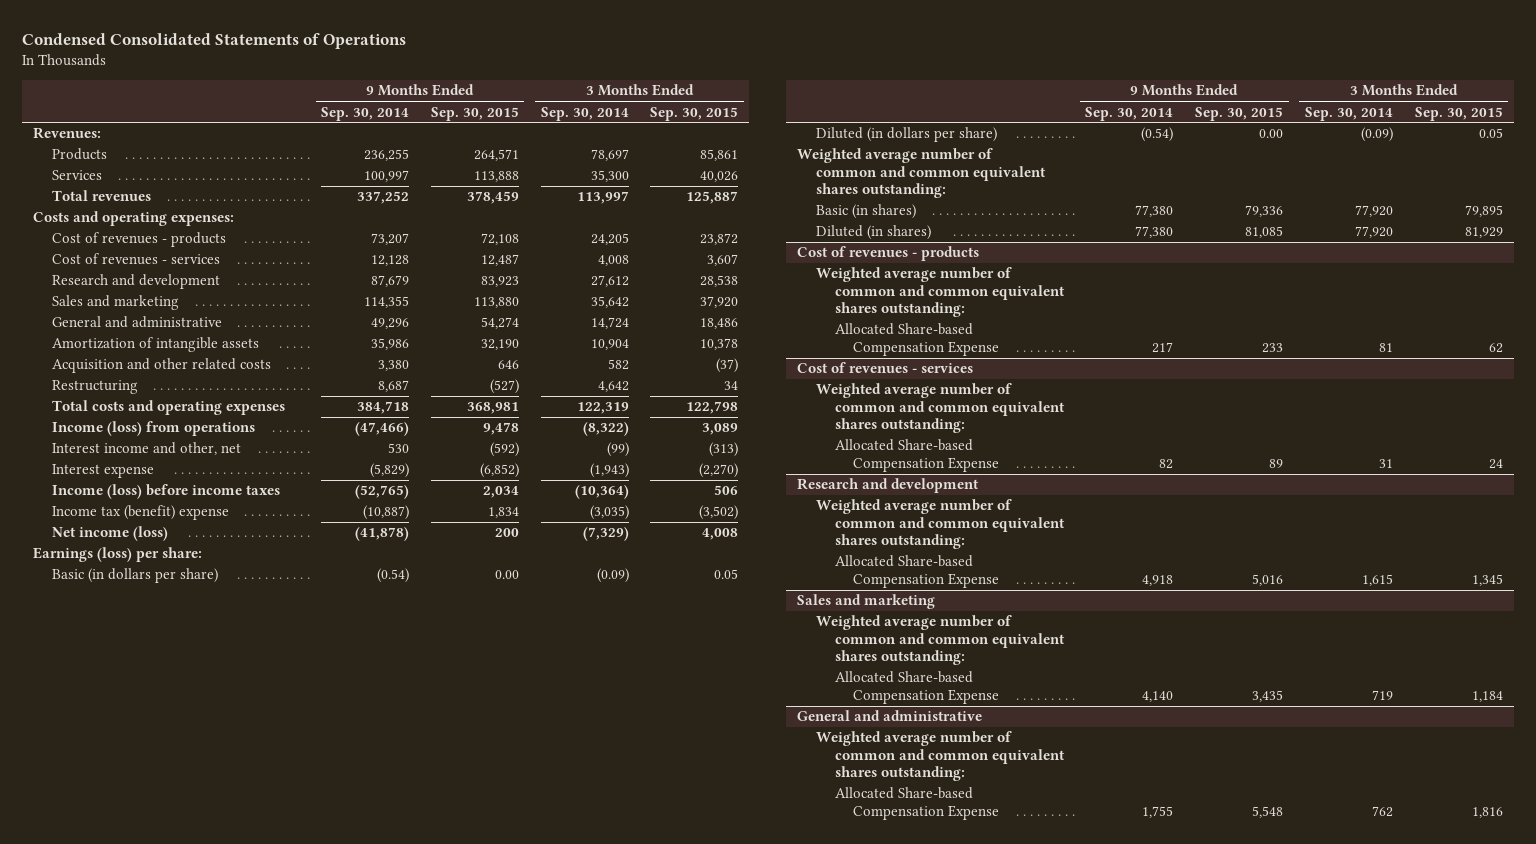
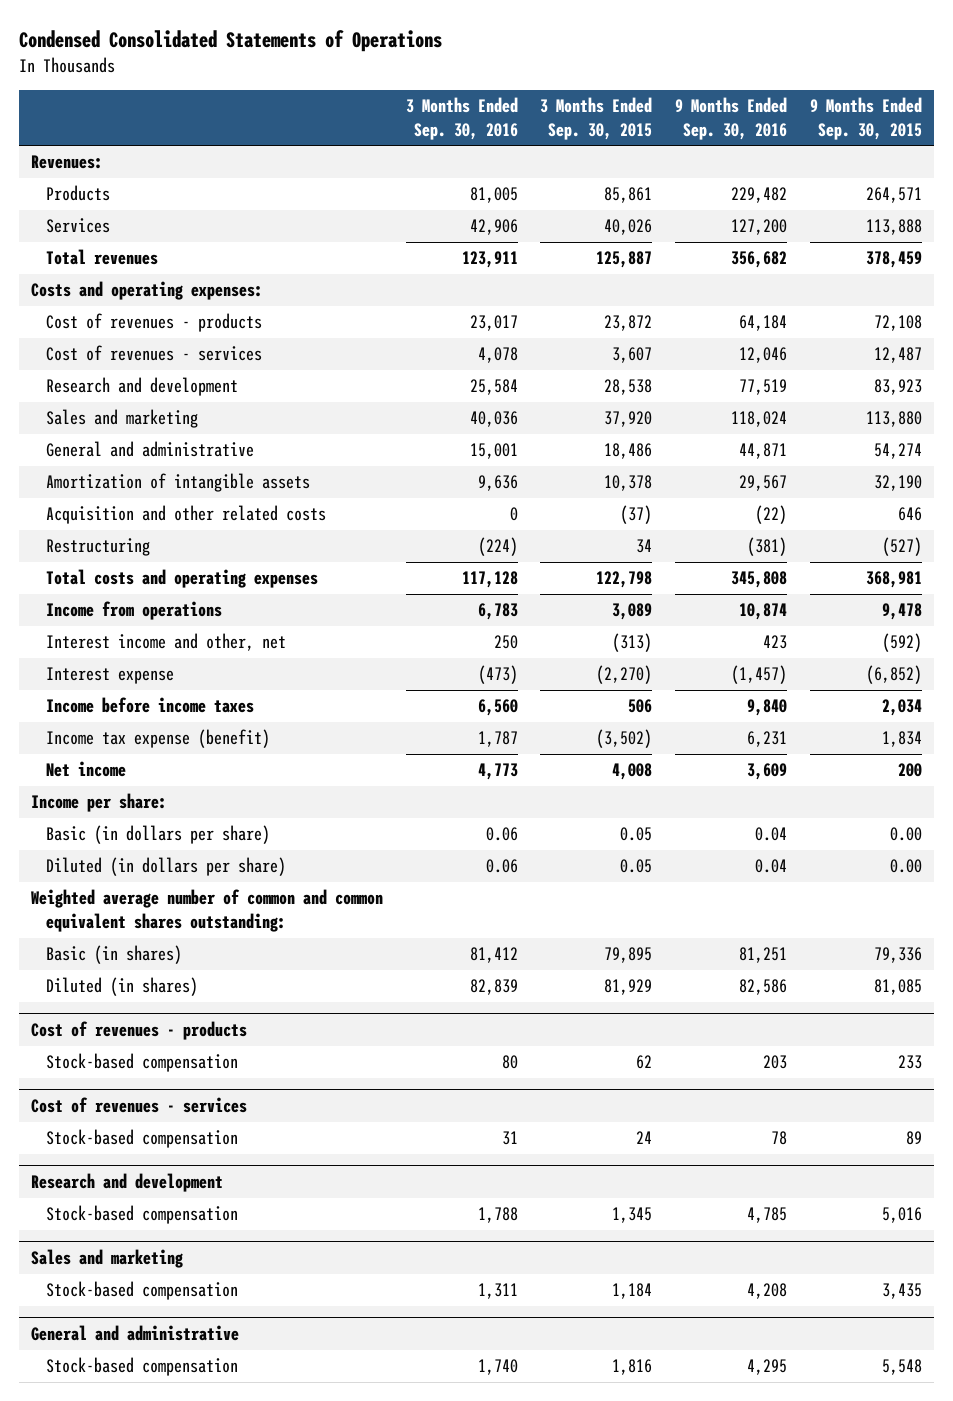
- | 9 Months Ended Sep. 30, 2014 | 9 Months Ended Sep. 30, 2015 | 3 Months Ended Sep. 30, 2014 | 3 Months Ended Sep. 30, 2015
+ | 3 Months Ended Sep. 30, 2016 | 3 Months Ended Sep. 30, 2015 | 9 Months Ended Sep. 30, 2016 | 9 Months Ended Sep. 30, 2015
- Income (loss) from operations | (47,466) | 9,478 | (8,322) | 3,089
+ Income from operations | 6,783 | 3,089 | 10,874 | 9,478
- Income (loss) before income taxes | (52,765) | 2,034 | (10,364) | 506
- Income tax (benefit) expense | (10,887) | 1,834 | (3,035) | (3,502)
- Net income (loss) | (41,878) | 200 | (7,329) | 4,008
- Earnings (loss) per share:
+ Income before income taxes | 6,560 | 506 | 9,840 | 2,034
+ Income tax expense (benefit) | 1,787 | (3,502) | 6,231 | 1,834
+ Net income | 4,773 | 4,008 | 3,609 | 200
+ Income per share:
@ Cost of revenues - products
- Weighted average number of common and common equivalent shares outstanding:
- Allocated Share-based Compensation Expense | 217 | 233 | 81 | 62
+ Stock-based compensation | 80 | 62 | 203 | 233
@ Cost of revenues - services
- Weighted average number of common and common equivalent shares outstanding:
- Allocated Share-based Compensation Expense | 82 | 89 | 31 | 24
+ Stock-based compensation | 31 | 24 | 78 | 89
@ Research and development
- Weighted average number of common and common equivalent shares outstanding:
- Allocated Share-based Compensation Expense | 4,918 | 5,016 | 1,615 | 1,345
+ Stock-based compensation | 1,788 | 1,345 | 4,785 | 5,016
@ Sales and marketing
- Weighted average number of common and common equivalent shares outstanding:
- Allocated Share-based Compensation Expense | 4,140 | 3,435 | 719 | 1,184
+ Stock-based compensation | 1,311 | 1,184 | 4,208 | 3,435
@ General and administrative
- Weighted average number of common and common equivalent shares outstanding:
- Allocated Share-based Compensation Expense | 1,755 | 5,548 | 762 | 1,816
+ Stock-based compensation | 1,740 | 1,816 | 4,295 | 5,548

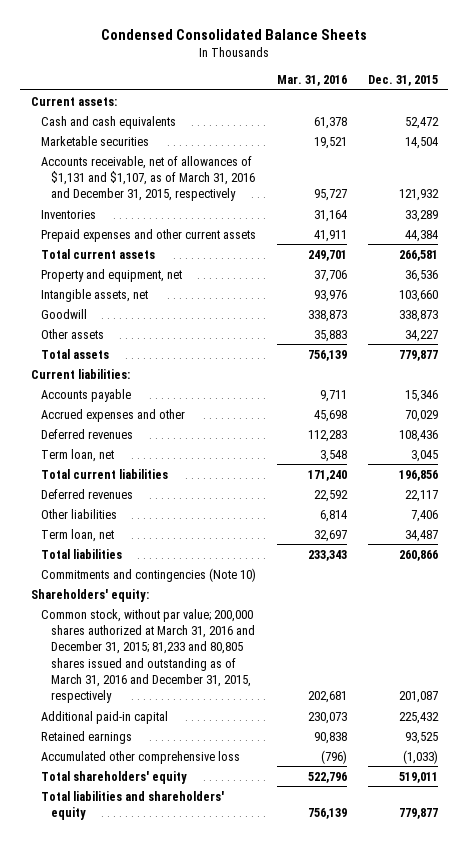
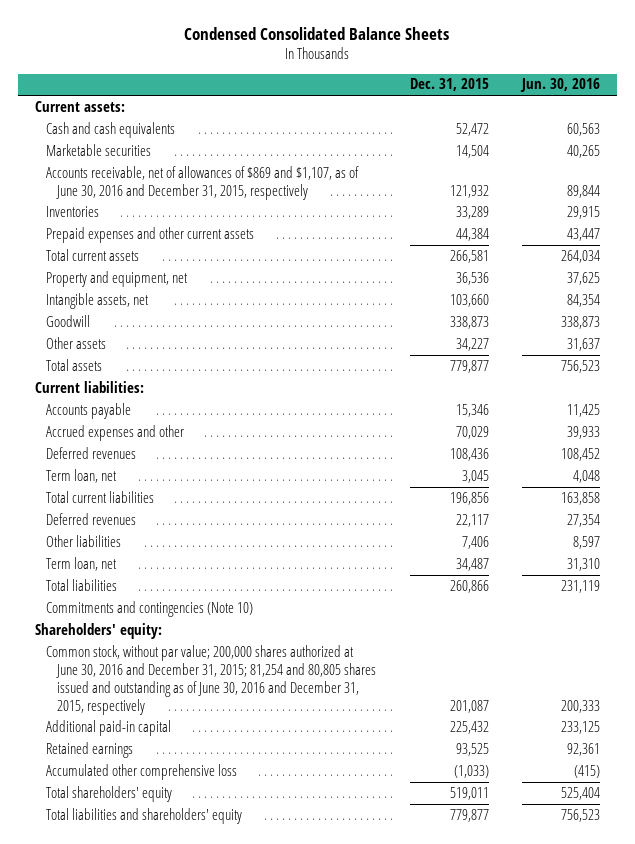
- | Mar. 31, 2016 | Dec. 31, 2015
+ | Dec. 31, 2015 | Jun. 30, 2016
- Accounts receivable, net of allowances of $1,131 and $1,107, as of March 31, 2016 and December 31, 2015, respectively | 95,727 | 121,932
+ Accounts receivable, net of allowances of $869 and $1,107, as of June 30, 2016 and December 31, 2015, respectively | 121,932 | 89,844
- Common stock, without par value; 200,000 shares authorized at March 31, 2016 and December 31, 2015; 81,233 and 80,805 shares issued and outstanding as of March 31, 2016 and December 31, 2015, respectively | 202,681 | 201,087
+ Common stock, without par value; 200,000 shares authorized at June 30, 2016 and December 31, 2015; 81,254 and 80,805 shares issued and outstanding as of June 30, 2016 and December 31, 2015, respectively | 201,087 | 200,333

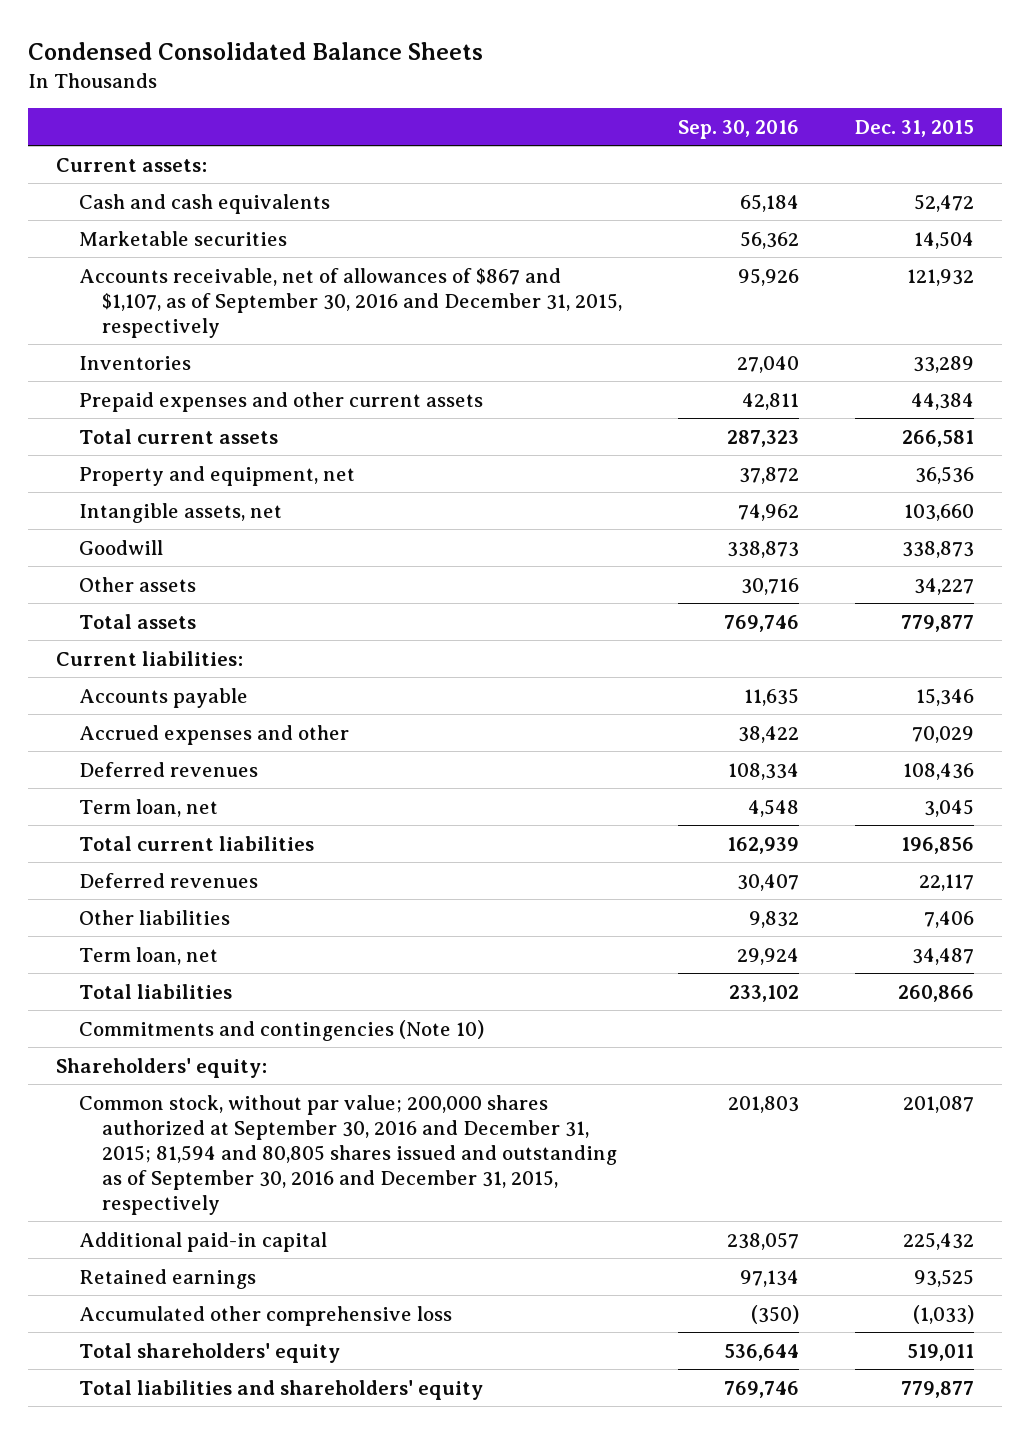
- | Dec. 31, 2015 | Jun. 30, 2016
+ | Sep. 30, 2016 | Dec. 31, 2015
- Accounts receivable, net of allowances of $869 and $1,107, as of June 30, 2016 and December 31, 2015, respectively | 121,932 | 89,844
+ Accounts receivable, net of allowances of $867 and $1,107, as of September 30, 2016 and December 31, 2015, respectively | 95,926 | 121,932
- Common stock, without par value; 200,000 shares authorized at June 30, 2016 and December 31, 2015; 81,254 and 80,805 shares issued and outstanding as of June 30, 2016 and December 31, 2015, respectively | 201,087 | 200,333
+ Common stock, without par value; 200,000 shares authorized at September 30, 2016 and December 31, 2015; 81,594 and 80,805 shares issued and outstanding as of September 30, 2016 and December 31, 2015, respectively | 201,803 | 201,087

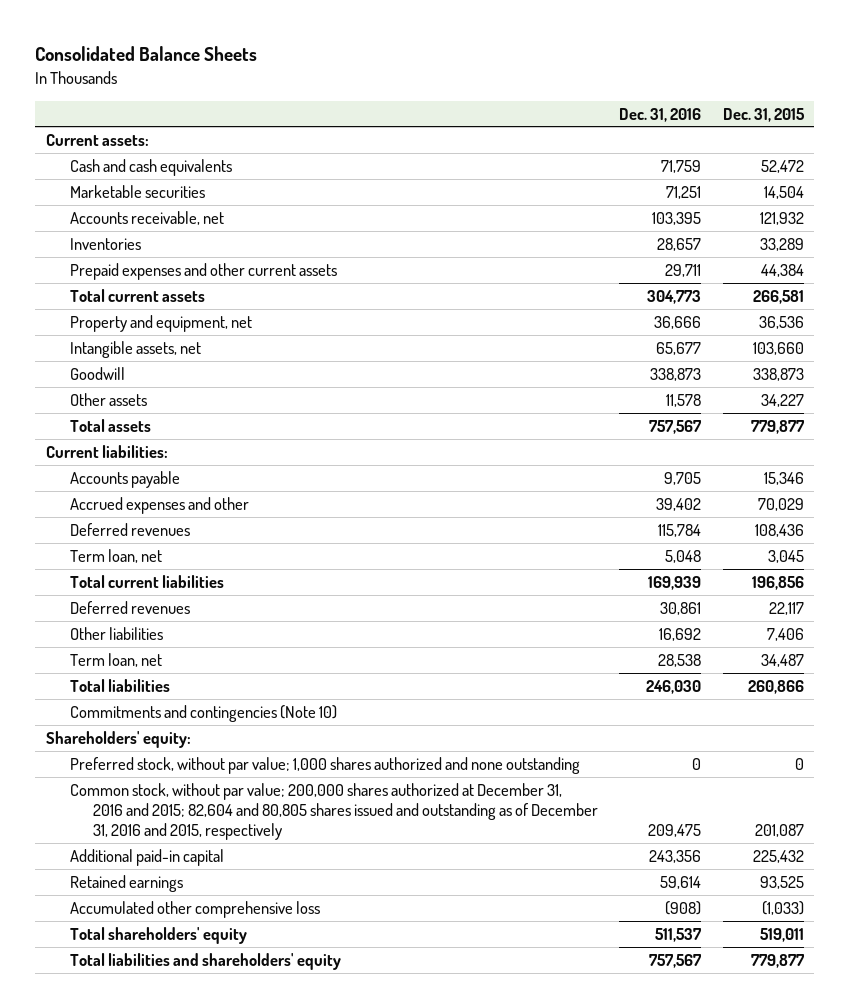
- Condensed Consolidated Balance Sheets
+ Consolidated Balance Sheets
- | Sep. 30, 2016 | Dec. 31, 2015
+ | Dec. 31, 2016 | Dec. 31, 2015
- Accounts receivable, net of allowances of $867 and $1,107, as of September 30, 2016 and December 31, 2015, respectively | 95,926 | 121,932
+ Accounts receivable, net | 103,395 | 121,932
- Common stock, without par value; 200,000 shares authorized at September 30, 2016 and December 31, 2015; 81,594 and 80,805 shares issued and outstanding as of September 30, 2016 and December 31, 2015, respectively | 201,803 | 201,087
+ Preferred stock, without par value; 1,000 shares authorized and none outstanding | 0 | 0
+ Common stock, without par value; 200,000 shares authorized at December 31, 2016 and 2015; 82,604 and 80,805 shares issued and outstanding as of December 31, 2016 and 2015, respectively | 209,475 | 201,087

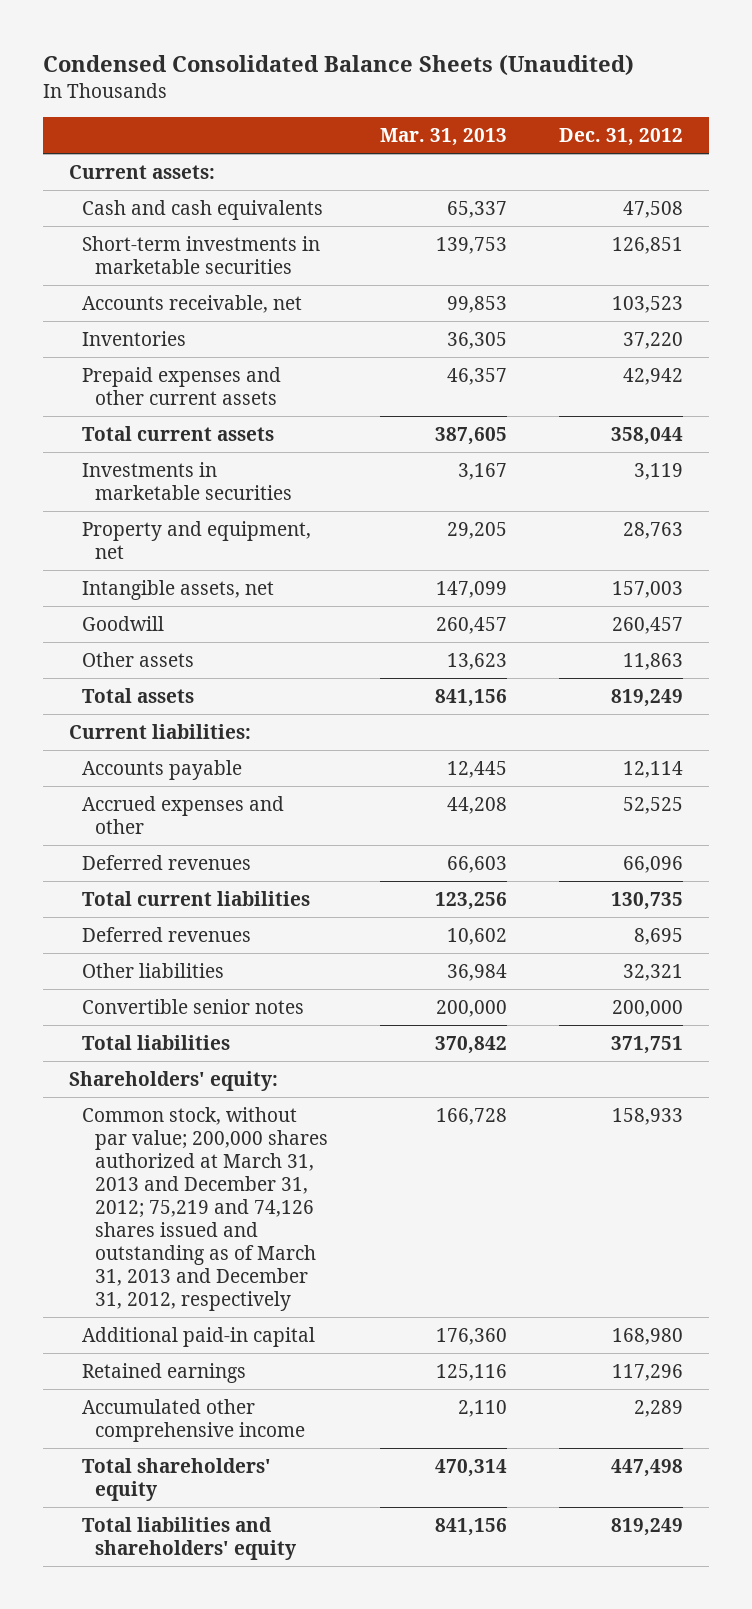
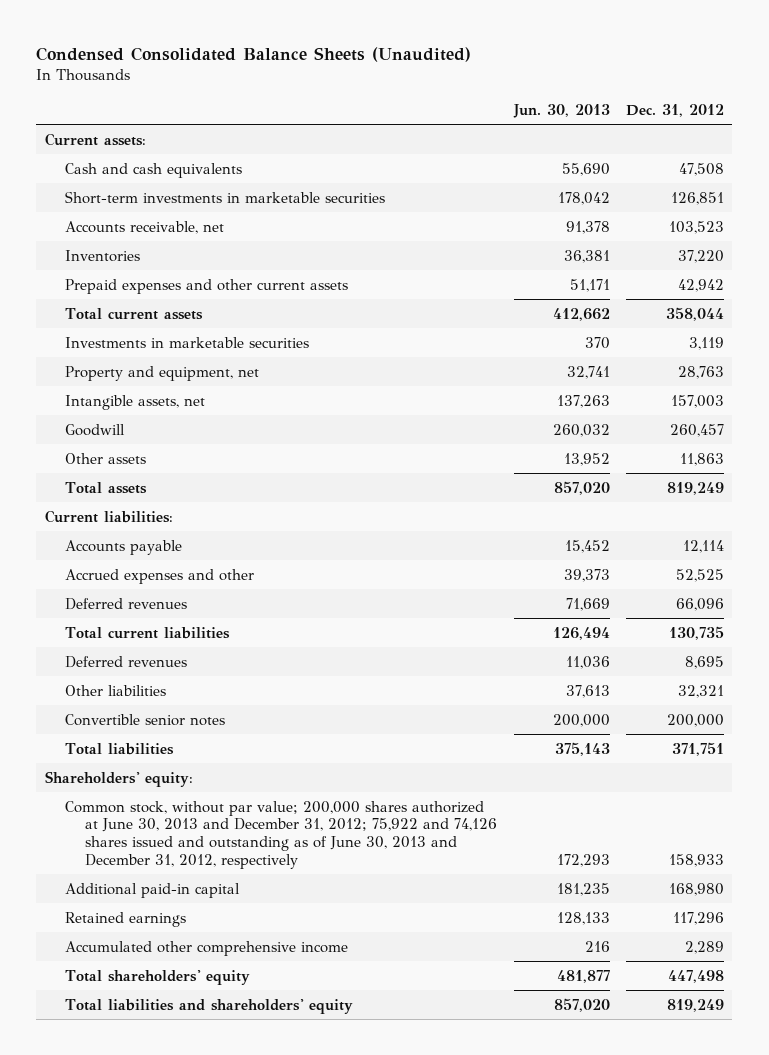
- | Mar. 31, 2013 | Dec. 31, 2012
+ | Jun. 30, 2013 | Dec. 31, 2012
- Common stock, without par value; 200,000 shares authorized at March 31, 2013 and December 31, 2012; 75,219 and 74,126 shares issued and outstanding as of March 31, 2013 and December 31, 2012, respectively | 166,728 | 158,933
+ Common stock, without par value; 200,000 shares authorized at June 30, 2013 and December 31, 2012; 75,922 and 74,126 shares issued and outstanding as of June 30, 2013 and December 31, 2012, respectively | 172,293 | 158,933

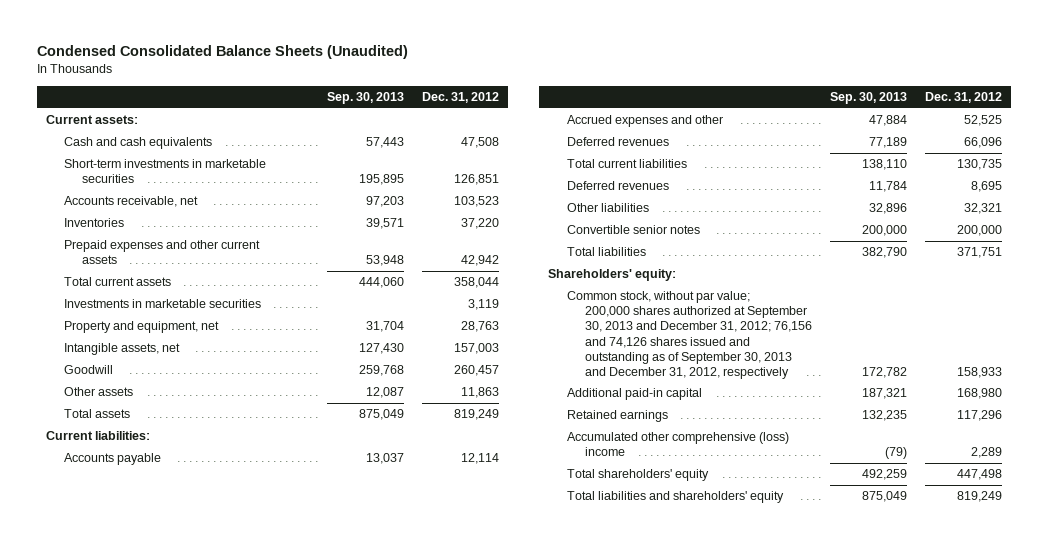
- | Jun. 30, 2013 | Dec. 31, 2012
+ | Sep. 30, 2013 | Dec. 31, 2012
- Common stock, without par value; 200,000 shares authorized at June 30, 2013 and December 31, 2012; 75,922 and 74,126 shares issued and outstanding as of June 30, 2013 and December 31, 2012, respectively | 172,293 | 158,933
+ Common stock, without par value; 200,000 shares authorized at September 30, 2013 and December 31, 2012; 76,156 and 74,126 shares issued and outstanding as of September 30, 2013 and December 31, 2012, respectively | 172,782 | 158,933
- Accumulated other comprehensive income | 216 | 2,289
+ Accumulated other comprehensive (loss) income | (79) | 2,289

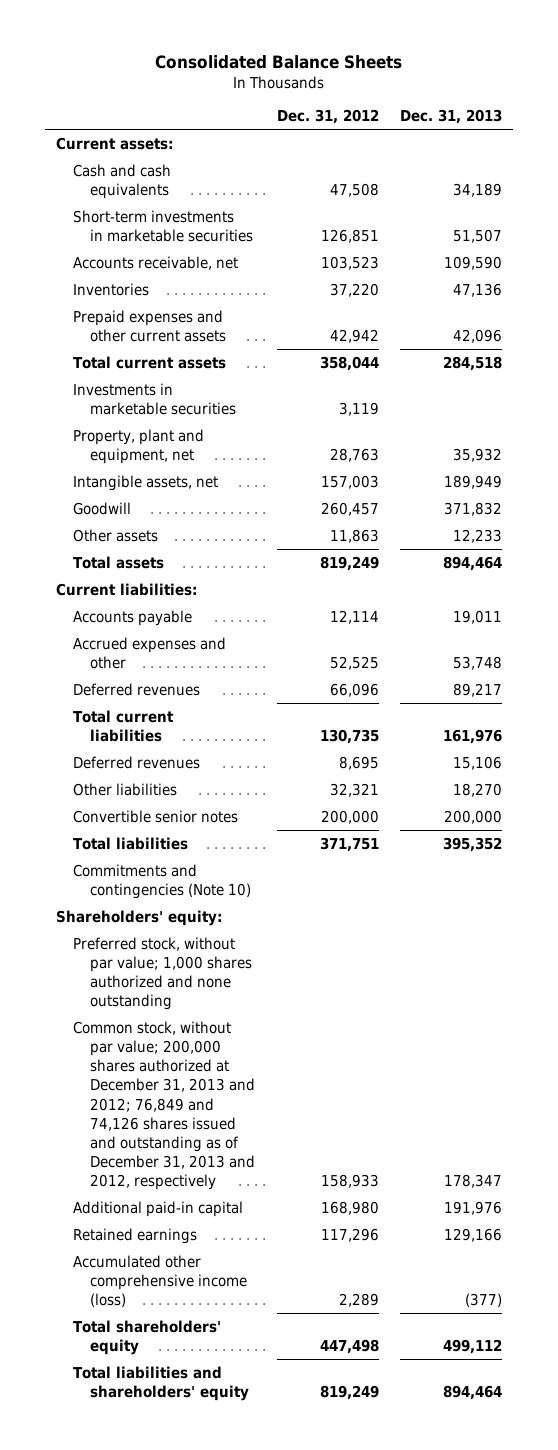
- Condensed Consolidated Balance Sheets (Unaudited)
+ Consolidated Balance Sheets
- | Sep. 30, 2013 | Dec. 31, 2012
+ | Dec. 31, 2012 | Dec. 31, 2013
- Property and equipment, net | 31,704 | 28,763
+ Property, plant and equipment, net | 28,763 | 35,932
+ Commitments and contingencies (Note 10)
- Common stock, without par value; 200,000 shares authorized at September 30, 2013 and December 31, 2012; 76,156 and 74,126 shares issued and outstanding as of September 30, 2013 and December 31, 2012, respectively | 172,782 | 158,933
+ Preferred stock, without par value; 1,000 shares authorized and none outstanding
+ Common stock, without par value; 200,000 shares authorized at December 31, 2013 and 2012; 76,849 and 74,126 shares issued and outstanding as of December 31, 2013 and 2012, respectively | 158,933 | 178,347
- Accumulated other comprehensive (loss) income | (79) | 2,289
+ Accumulated other comprehensive income (loss) | 2,289 | (377)

